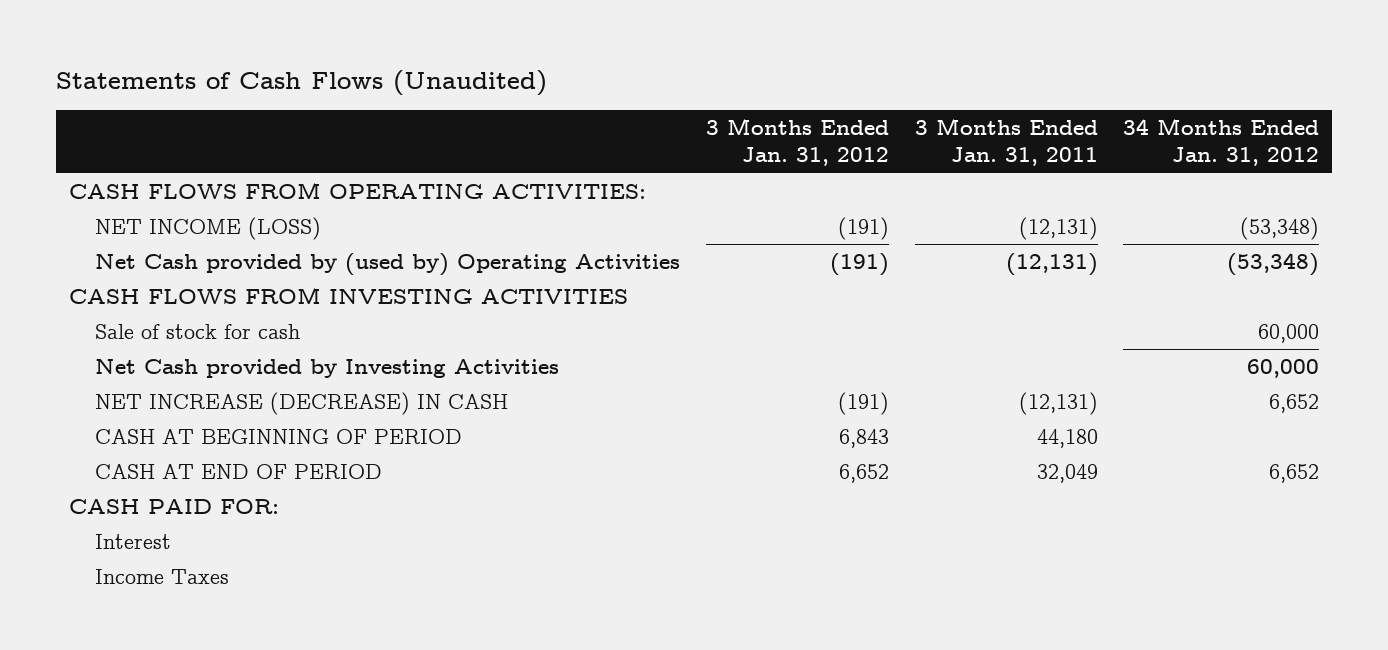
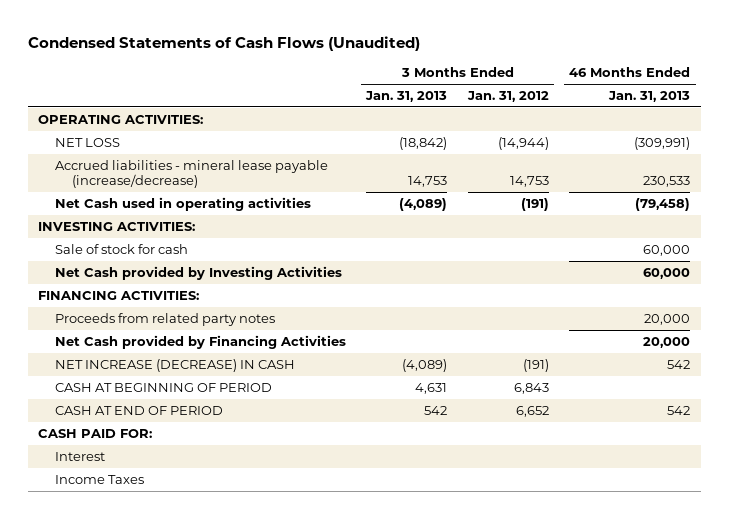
- Statements of Cash Flows (Unaudited)
+ Condensed Statements of Cash Flows (Unaudited)
- | 3 Months Ended Jan. 31, 2012 | 3 Months Ended Jan. 31, 2011 | 34 Months Ended Jan. 31, 2012
+ | 3 Months Ended Jan. 31, 2013 | 3 Months Ended Jan. 31, 2012 | 46 Months Ended Jan. 31, 2013
- CASH FLOWS FROM OPERATING ACTIVITIES:
- NET INCOME (LOSS) | (191) | (12,131) | (53,348)
- Net Cash provided by (used by) Operating Activities | (191) | (12,131) | (53,348)
- CASH FLOWS FROM INVESTING ACTIVITIES
+ OPERATING ACTIVITIES:
+ NET LOSS | (18,842) | (14,944) | (309,991)
+ Accrued liabilities - mineral lease payable (increase/decrease) | 14,753 | 14,753 | 230,533
+ Net Cash used in operating activities | (4,089) | (191) | (79,458)
+ INVESTING ACTIVITIES:
+ FINANCING ACTIVITIES:
+ Proceeds from related party notes | | | 20,000
+ Net Cash provided by Financing Activities | | | 20,000

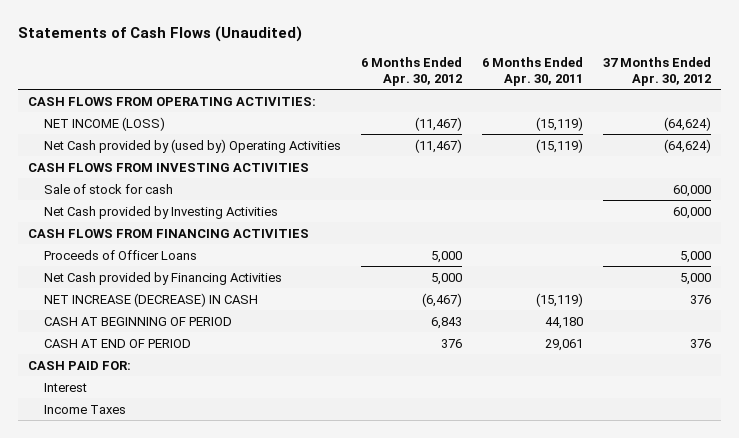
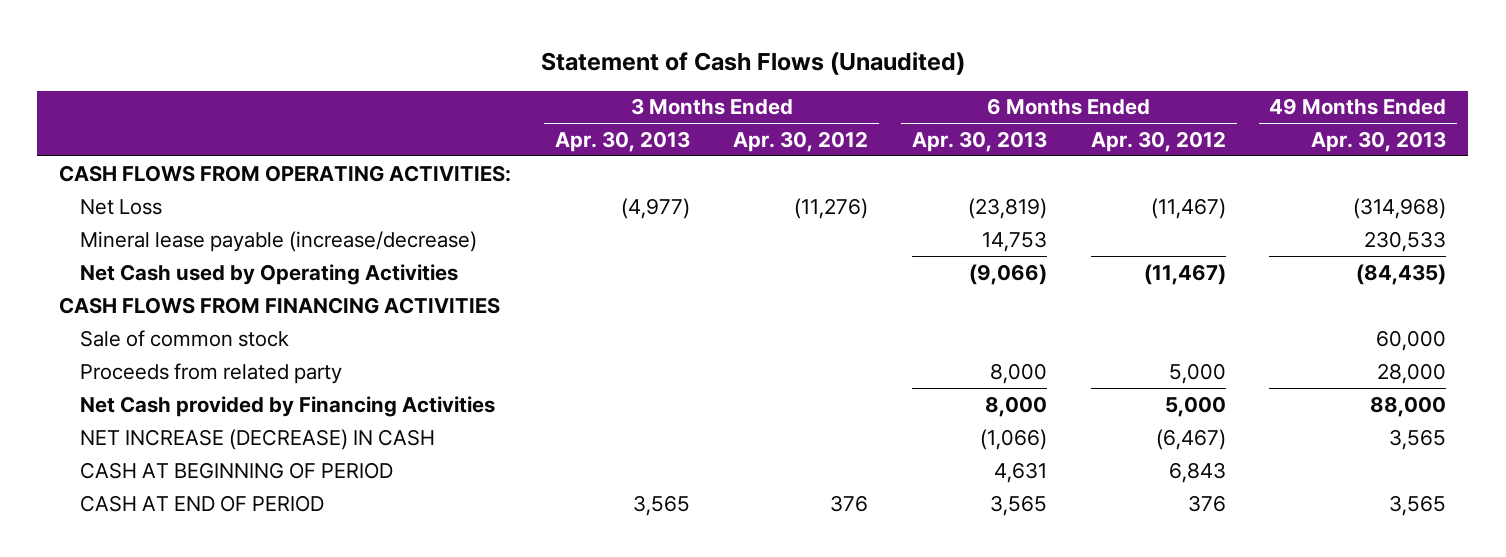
- Statements of Cash Flows (Unaudited)
+ Statement of Cash Flows (Unaudited)
- | 6 Months Ended Apr. 30, 2012 | 6 Months Ended Apr. 30, 2011 | 37 Months Ended Apr. 30, 2012
+ | 3 Months Ended Apr. 30, 2013 | 3 Months Ended Apr. 30, 2012 | 6 Months Ended Apr. 30, 2013 | 6 Months Ended Apr. 30, 2012 | 49 Months Ended Apr. 30, 2013
- NET INCOME (LOSS) | (11,467) | (15,119) | (64,624)
- Net Cash provided by (used by) Operating Activities | (11,467) | (15,119) | (64,624)
- CASH FLOWS FROM INVESTING ACTIVITIES
- Sale of stock for cash | | | 60,000
- Net Cash provided by Investing Activities | | | 60,000
+ Net Loss | (4,977) | (11,276) | (23,819) | (11,467) | (314,968)
+ Mineral lease payable (increase/decrease) | | | 14,753 | | 230,533
+ Net Cash used by Operating Activities | | | (9,066) | (11,467) | (84,435)
- Proceeds of Officer Loans | 5,000 | | 5,000
+ Sale of common stock | | | | | 60,000
+ Proceeds from related party | | | 8,000 | 5,000 | 28,000
- CASH PAID FOR:
- Interest
- Income Taxes

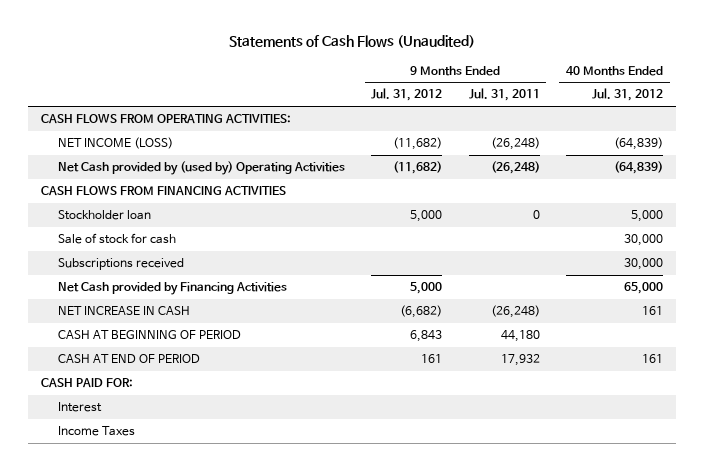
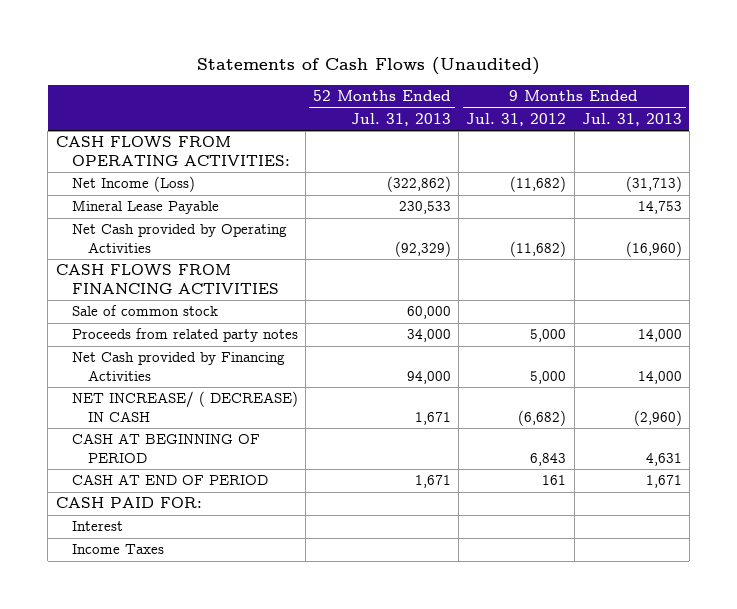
- | 9 Months Ended Jul. 31, 2012 | 9 Months Ended Jul. 31, 2011 | 40 Months Ended Jul. 31, 2012
+ | 52 Months Ended Jul. 31, 2013 | 9 Months Ended Jul. 31, 2012 | 9 Months Ended Jul. 31, 2013
- NET INCOME (LOSS) | (11,682) | (26,248) | (64,839)
- Net Cash provided by (used by) Operating Activities | (11,682) | (26,248) | (64,839)
+ Net Income (Loss) | (322,862) | (11,682) | (31,713)
+ Mineral Lease Payable | 230,533 | | 14,753
+ Net Cash provided by Operating Activities | (92,329) | (11,682) | (16,960)
- Stockholder loan | 5,000 | 0 | 5,000
- Sale of stock for cash | | | 30,000
- Subscriptions received | | | 30,000
+ Sale of common stock | 60,000 | |
+ Proceeds from related party notes | 34,000 | 5,000 | 14,000
- NET INCREASE IN CASH | (6,682) | (26,248) | 161
+ NET INCREASE/ ( DECREASE) IN CASH | 1,671 | (6,682) | (2,960)

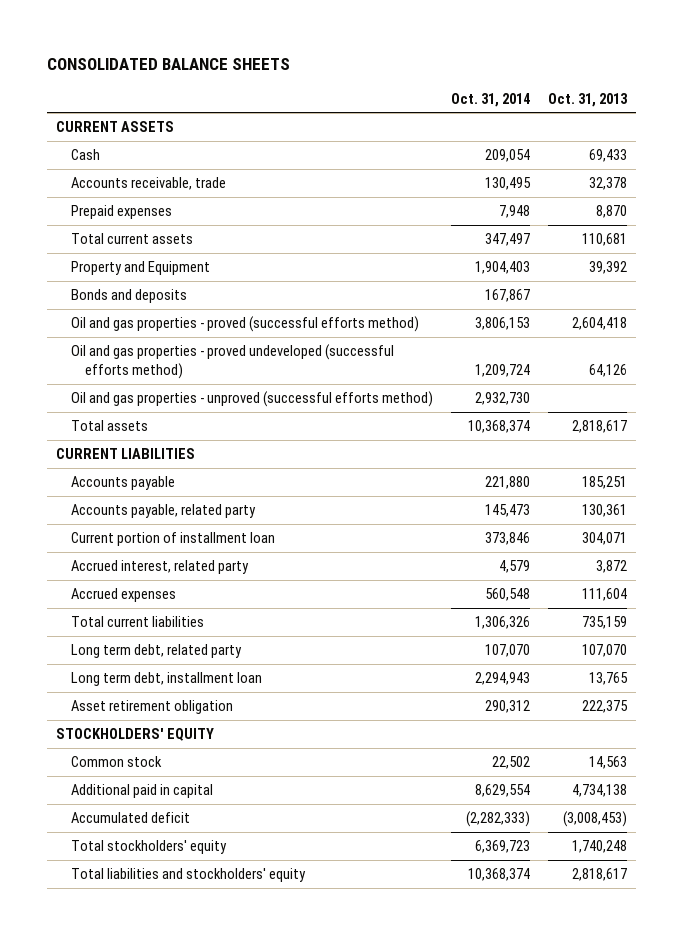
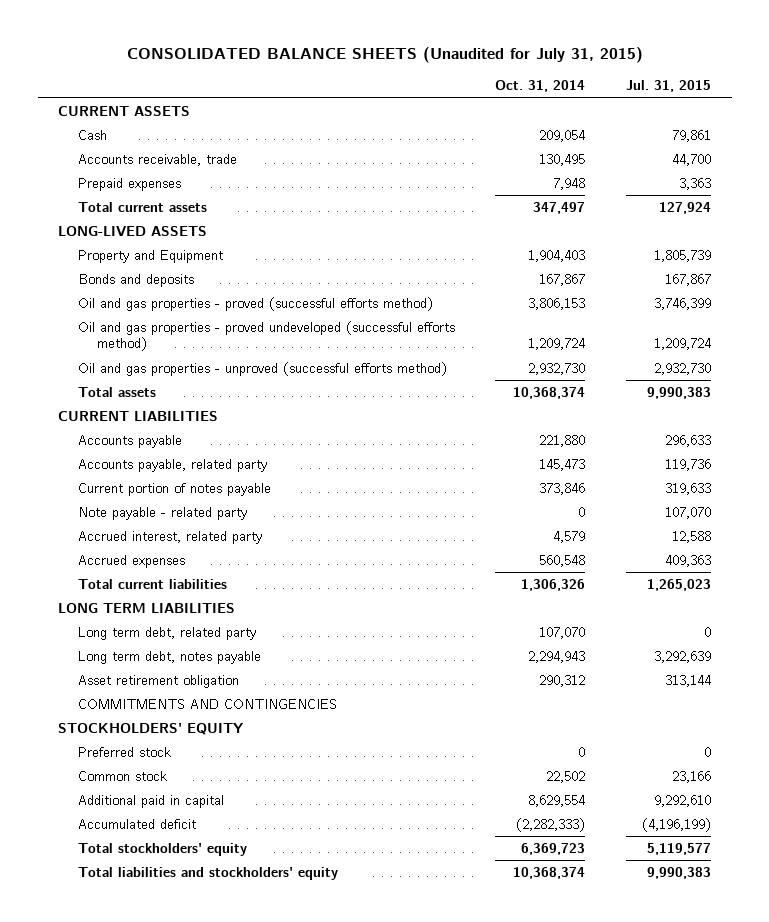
- CONSOLIDATED BALANCE SHEETS
+ CONSOLIDATED BALANCE SHEETS (Unaudited for July 31, 2015)
- | Oct. 31, 2014 | Oct. 31, 2013
+ | Oct. 31, 2014 | Jul. 31, 2015
+ LONG-LIVED ASSETS
- Current portion of installment loan | 373,846 | 304,071
+ Current portion of notes payable | 373,846 | 319,633
+ Note payable - related party | 0 | 107,070
+ LONG TERM LIABILITIES
- Long term debt, installment loan | 2,294,943 | 13,765
+ Long term debt, notes payable | 2,294,943 | 3,292,639
+ COMMITMENTS AND CONTINGENCIES
+ Preferred stock | 0 | 0

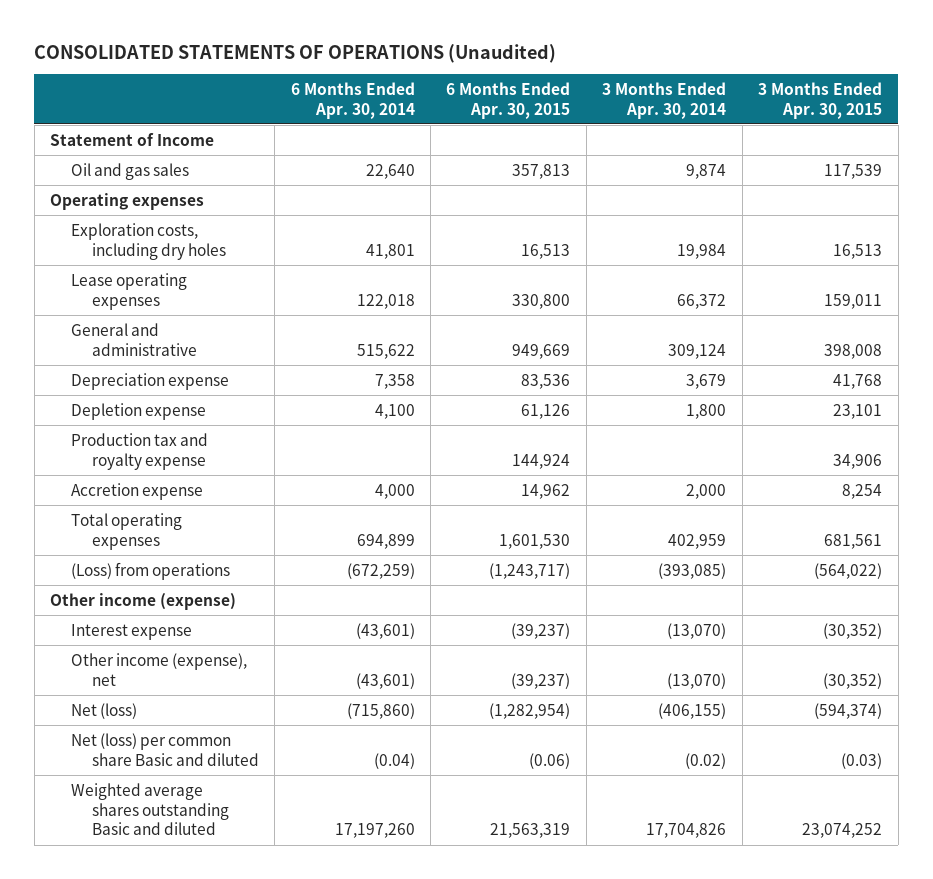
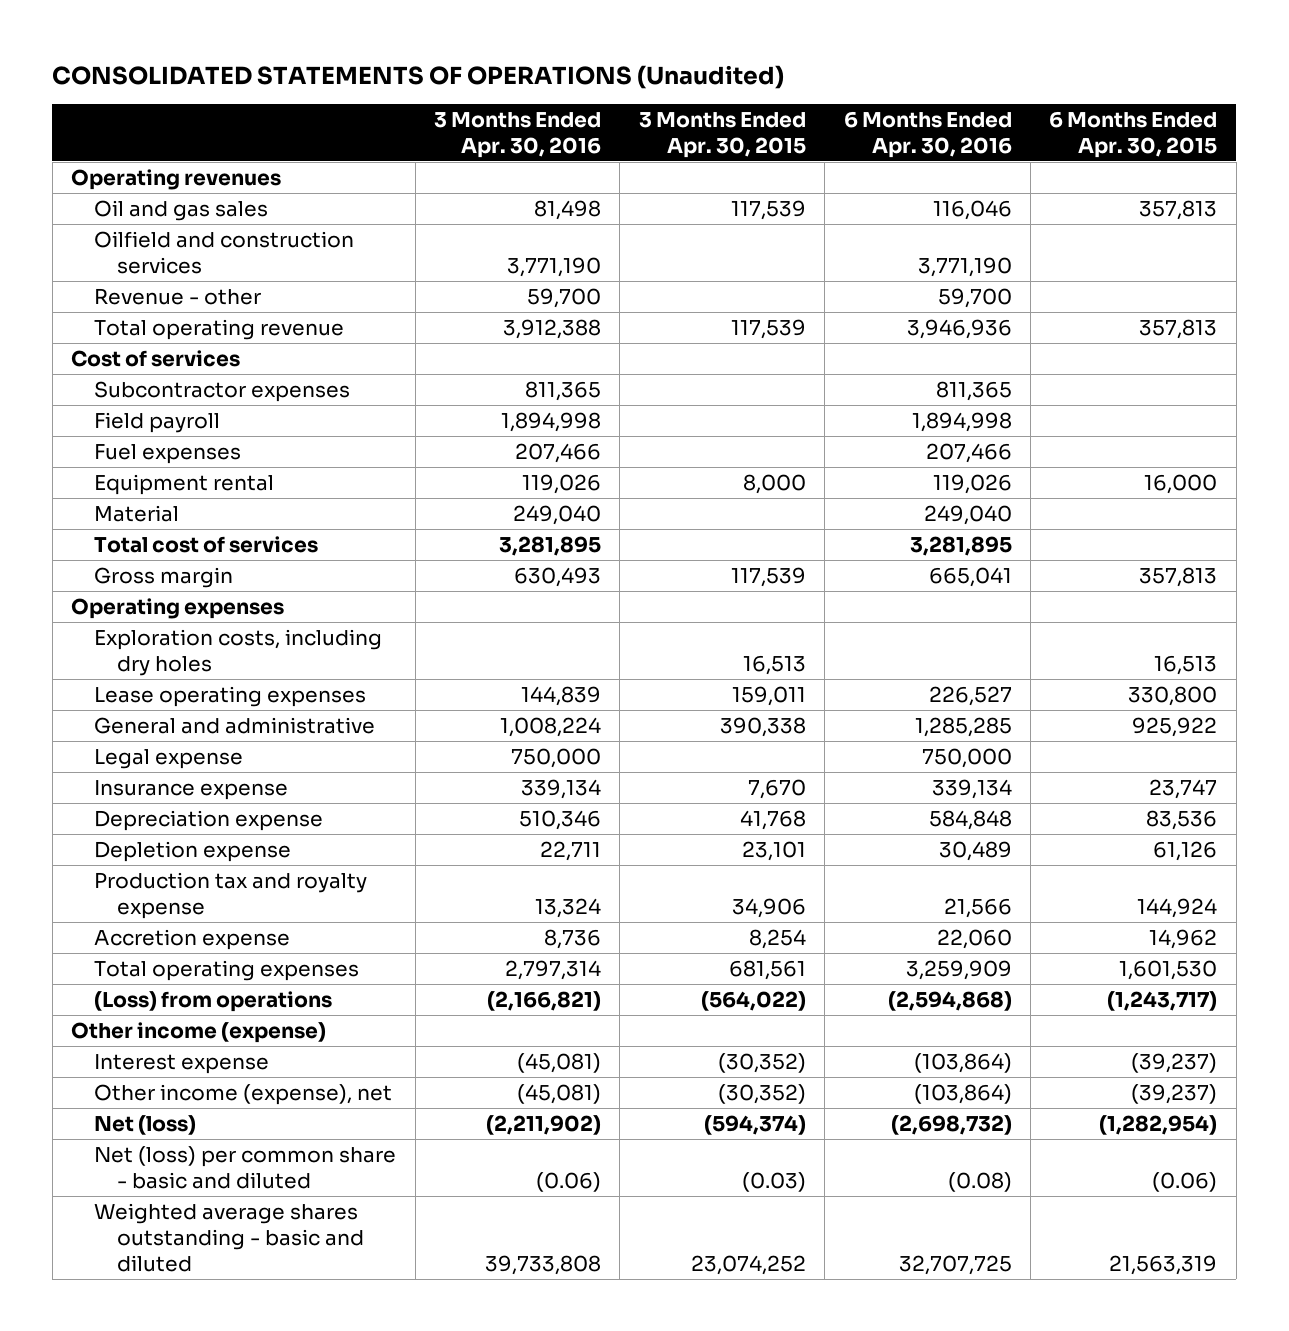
- | 6 Months Ended Apr. 30, 2014 | 6 Months Ended Apr. 30, 2015 | 3 Months Ended Apr. 30, 2014 | 3 Months Ended Apr. 30, 2015
+ | 3 Months Ended Apr. 30, 2016 | 3 Months Ended Apr. 30, 2015 | 6 Months Ended Apr. 30, 2016 | 6 Months Ended Apr. 30, 2015
- Statement of Income
+ Operating revenues
+ Oilfield and construction services | 3,771,190 | | 3,771,190 |
+ Revenue - other | 59,700 | | 59,700 |
+ Total operating revenue | 3,912,388 | 117,539 | 3,946,936 | 357,813
+ Cost of services
+ Subcontractor expenses | 811,365 | | 811,365 |
+ Field payroll | 1,894,998 | | 1,894,998 |
+ Fuel expenses | 207,466 | | 207,466 |
+ Equipment rental | 119,026 | 8,000 | 119,026 | 16,000
+ Material | 249,040 | | 249,040 |
+ Total cost of services | 3,281,895 | | 3,281,895 |
+ Gross margin | 630,493 | 117,539 | 665,041 | 357,813
- General and administrative | 515,622 | 949,669 | 309,124 | 398,008
+ General and administrative | 1,008,224 | 390,338 | 1,285,285 | 925,922
+ Legal expense | 750,000 | | 750,000 |
+ Insurance expense | 339,134 | 7,670 | 339,134 | 23,747
- Net (loss) per common share Basic and diluted | (0.04) | (0.06) | (0.02) | (0.03)
- Weighted average shares outstanding Basic and diluted | 17,197,260 | 21,563,319 | 17,704,826 | 23,074,252
+ Net (loss) per common share - basic and diluted | (0.06) | (0.03) | (0.08) | (0.06)
+ Weighted average shares outstanding - basic and diluted | 39,733,808 | 23,074,252 | 32,707,725 | 21,563,319

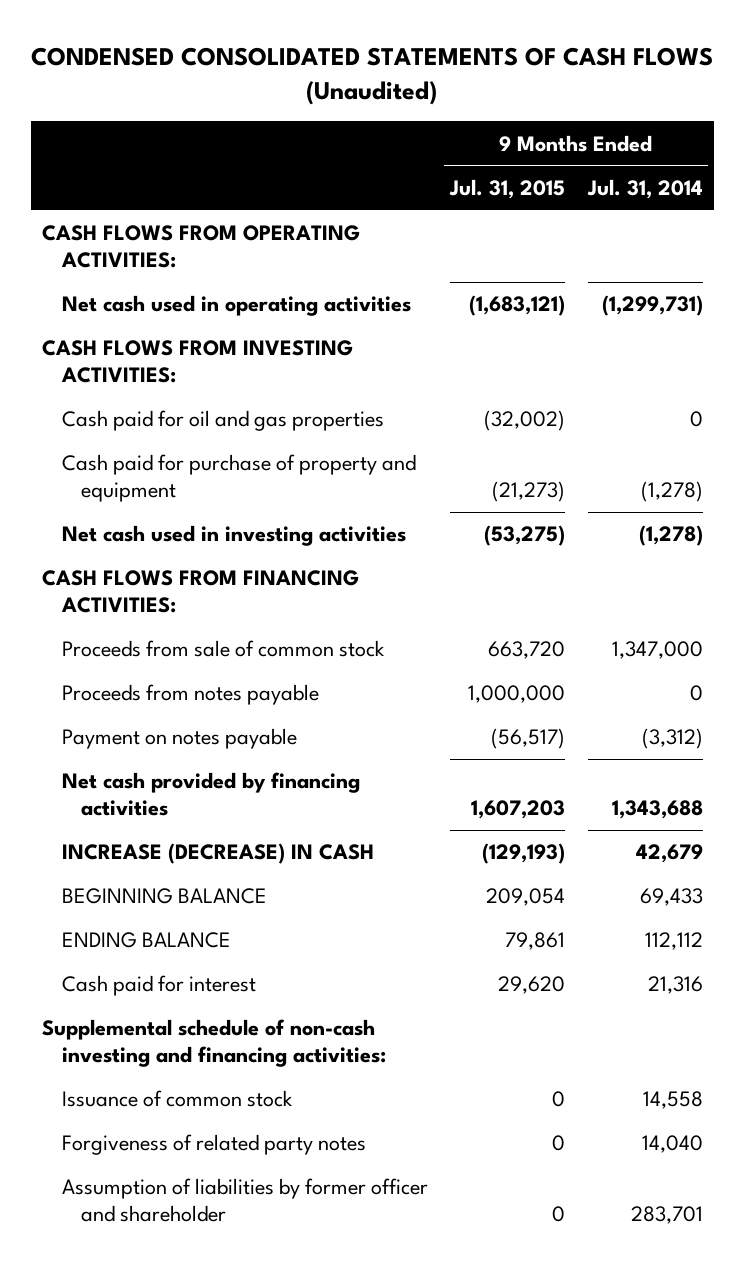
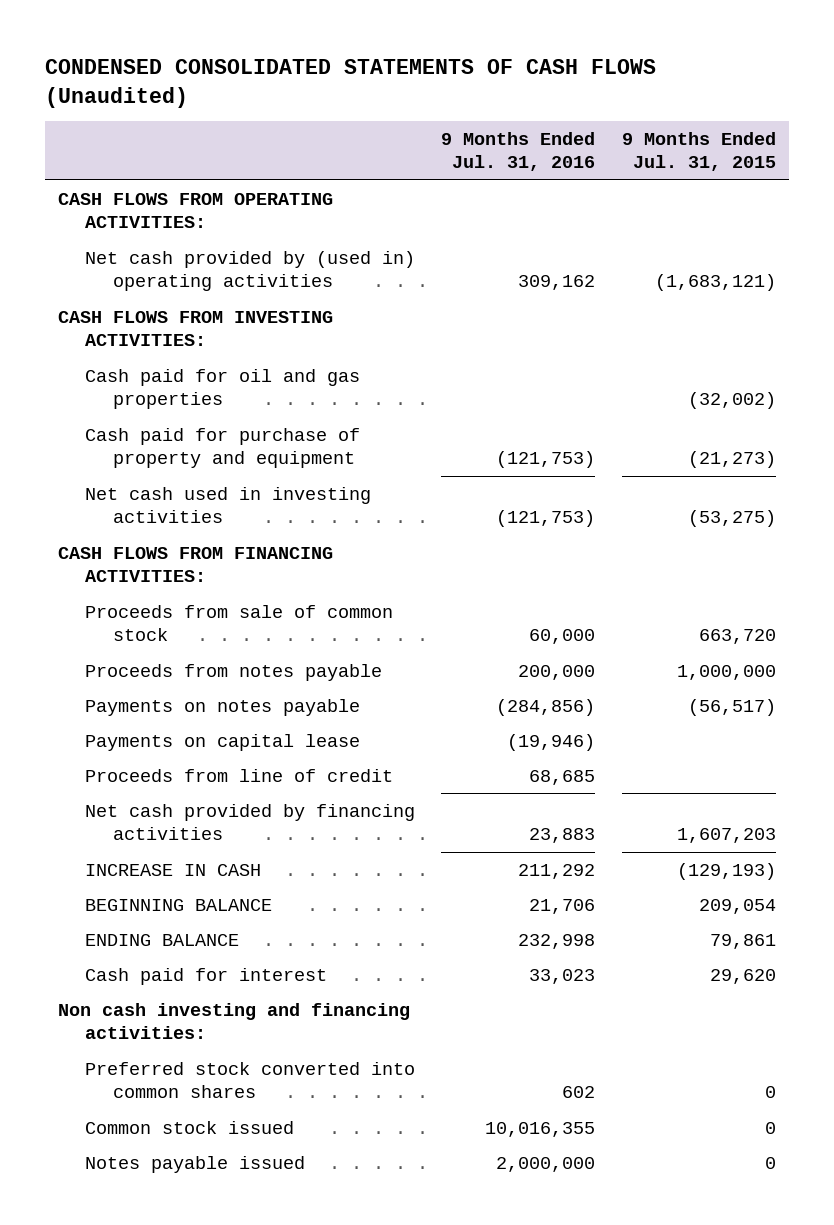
- | 9 Months Ended Jul. 31, 2015 | 9 Months Ended Jul. 31, 2014
+ | 9 Months Ended Jul. 31, 2016 | 9 Months Ended Jul. 31, 2015
- Net cash used in operating activities | (1,683,121) | (1,299,731)
+ Net cash provided by (used in) operating activities | 309,162 | (1,683,121)
- Payment on notes payable | (56,517) | (3,312)
+ Payments on notes payable | (284,856) | (56,517)
+ Payments on capital lease | (19,946) |
+ Proceeds from line of credit | 68,685 |
- INCREASE (DECREASE) IN CASH | (129,193) | 42,679
+ INCREASE IN CASH | 211,292 | (129,193)
- Supplemental schedule of non-cash investing and financing activities:
- Issuance of common stock | 0 | 14,558
- Forgiveness of related party notes | 0 | 14,040
- Assumption of liabilities by former officer and shareholder | 0 | 283,701
+ Non cash investing and financing activities:
+ Preferred stock converted into common shares | 602 | 0
+ Common stock issued | 10,016,355 | 0
+ Notes payable issued | 2,000,000 | 0

